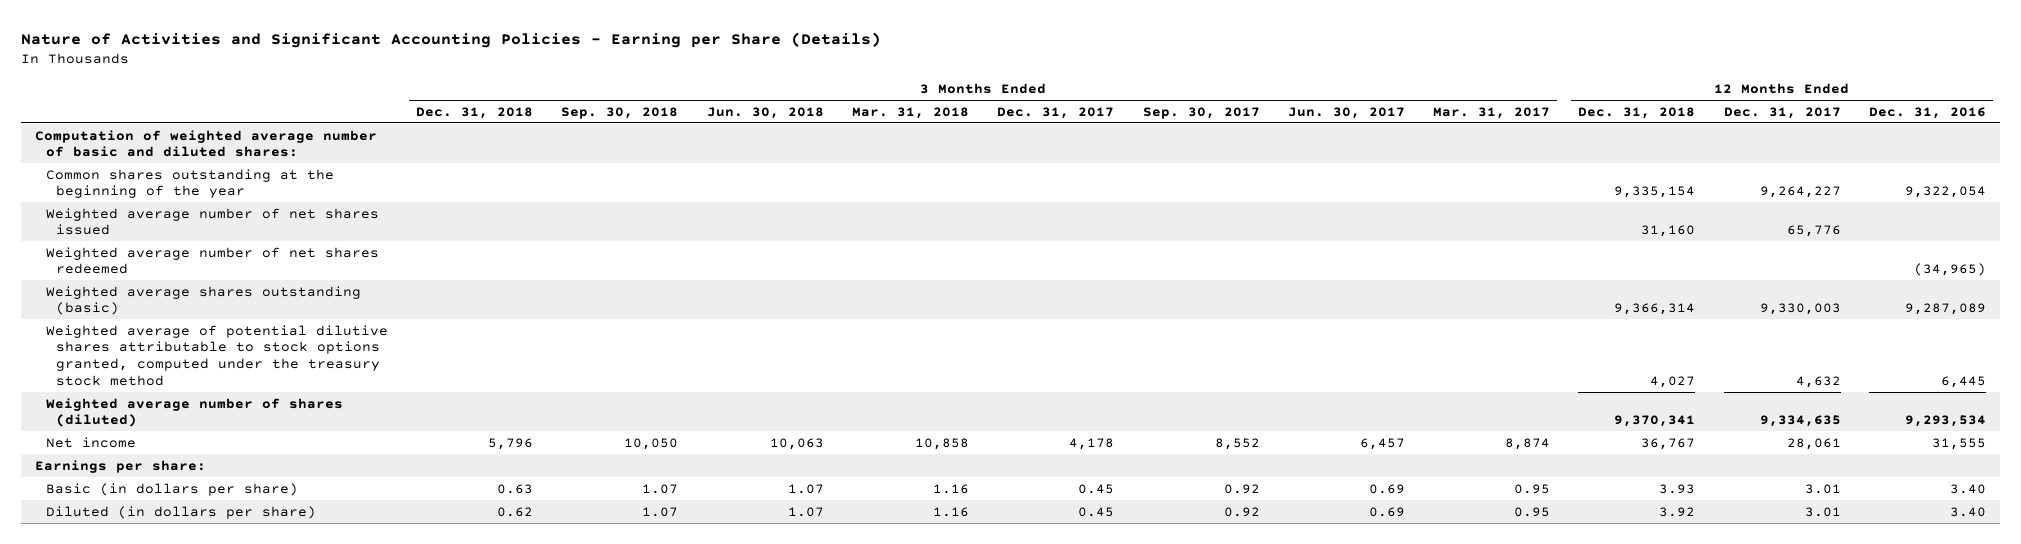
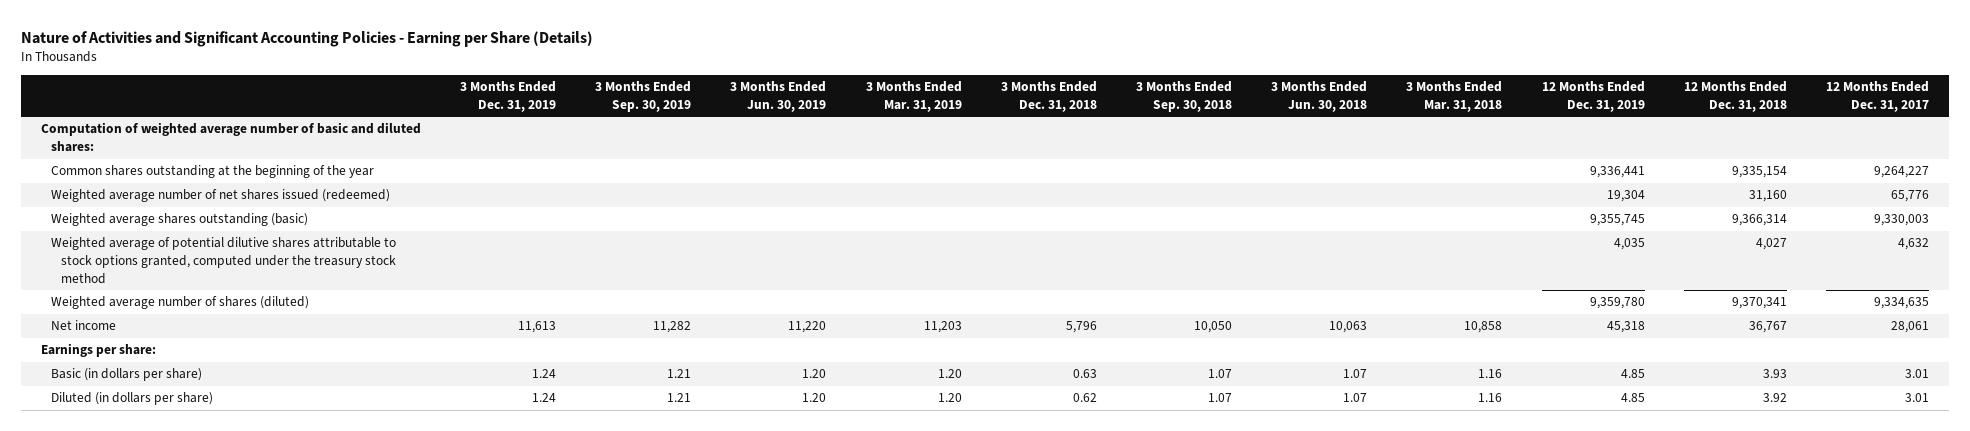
- | 3 Months Ended Dec. 31, 2018 | 3 Months Ended Sep. 30, 2018 | 3 Months Ended Jun. 30, 2018 | 3 Months Ended Mar. 31, 2018 | 3 Months Ended Dec. 31, 2017 | 3 Months Ended Sep. 30, 2017 | 3 Months Ended Jun. 30, 2017 | 3 Months Ended Mar. 31, 2017 | 12 Months Ended Dec. 31, 2018 | 12 Months Ended Dec. 31, 2017 | 12 Months Ended Dec. 31, 2016
+ | 3 Months Ended Dec. 31, 2019 | 3 Months Ended Sep. 30, 2019 | 3 Months Ended Jun. 30, 2019 | 3 Months Ended Mar. 31, 2019 | 3 Months Ended Dec. 31, 2018 | 3 Months Ended Sep. 30, 2018 | 3 Months Ended Jun. 30, 2018 | 3 Months Ended Mar. 31, 2018 | 12 Months Ended Dec. 31, 2019 | 12 Months Ended Dec. 31, 2018 | 12 Months Ended Dec. 31, 2017
- Weighted average number of net shares issued | | | | | | | | | 31,160 | 65,776 |
- Weighted average number of net shares redeemed | | | | | | | | | | | (34,965)
+ Weighted average number of net shares issued (redeemed) | | | | | | | | | 19,304 | 31,160 | 65,776

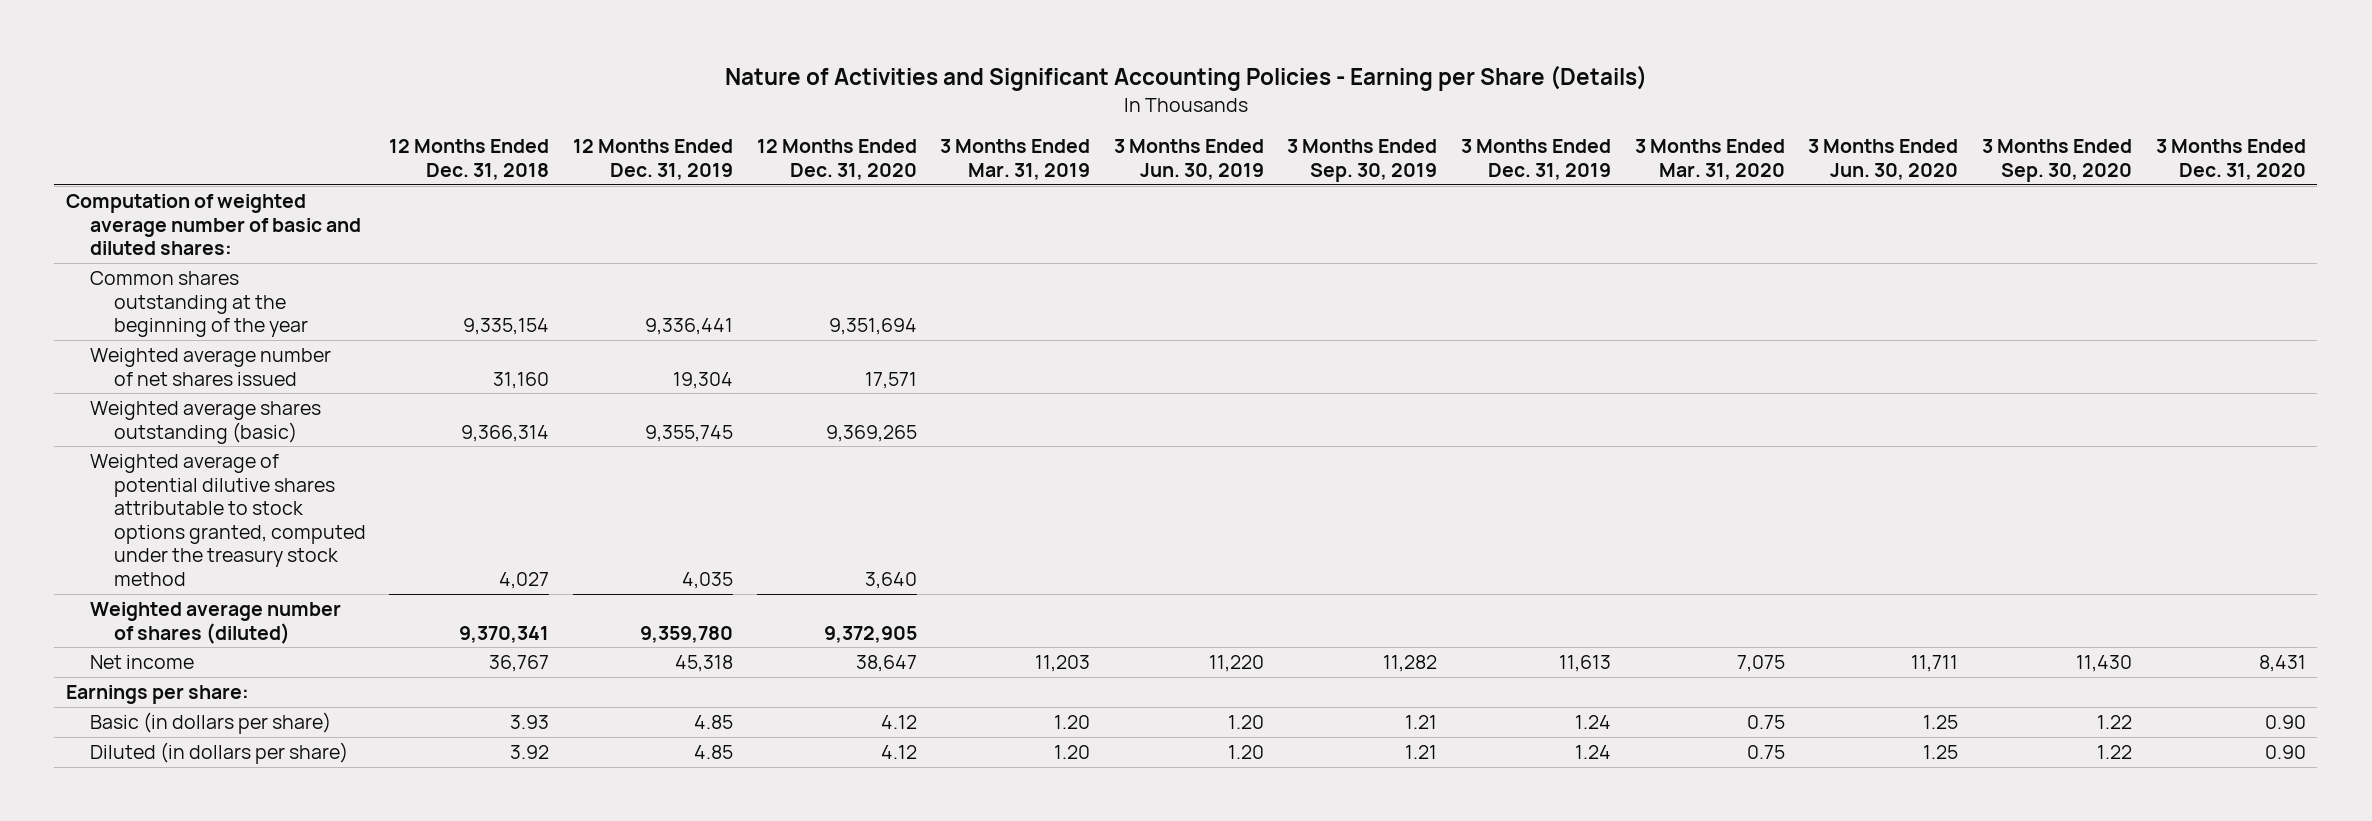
- | 3 Months Ended Dec. 31, 2019 | 3 Months Ended Sep. 30, 2019 | 3 Months Ended Jun. 30, 2019 | 3 Months Ended Mar. 31, 2019 | 3 Months Ended Dec. 31, 2018 | 3 Months Ended Sep. 30, 2018 | 3 Months Ended Jun. 30, 2018 | 3 Months Ended Mar. 31, 2018 | 12 Months Ended Dec. 31, 2019 | 12 Months Ended Dec. 31, 2018 | 12 Months Ended Dec. 31, 2017
+ | 12 Months Ended Dec. 31, 2018 | 12 Months Ended Dec. 31, 2019 | 12 Months Ended Dec. 31, 2020 | 3 Months Ended Mar. 31, 2019 | 3 Months Ended Jun. 30, 2019 | 3 Months Ended Sep. 30, 2019 | 3 Months Ended Dec. 31, 2019 | 3 Months Ended Mar. 31, 2020 | 3 Months Ended Jun. 30, 2020 | 3 Months Ended Sep. 30, 2020 | 3 Months Ended Dec. 31, 2020
- Weighted average number of net shares issued (redeemed) | | | | | | | | | 19,304 | 31,160 | 65,776
+ Weighted average number of net shares issued | 31,160 | 19,304 | 17,571 | | | | | | | |

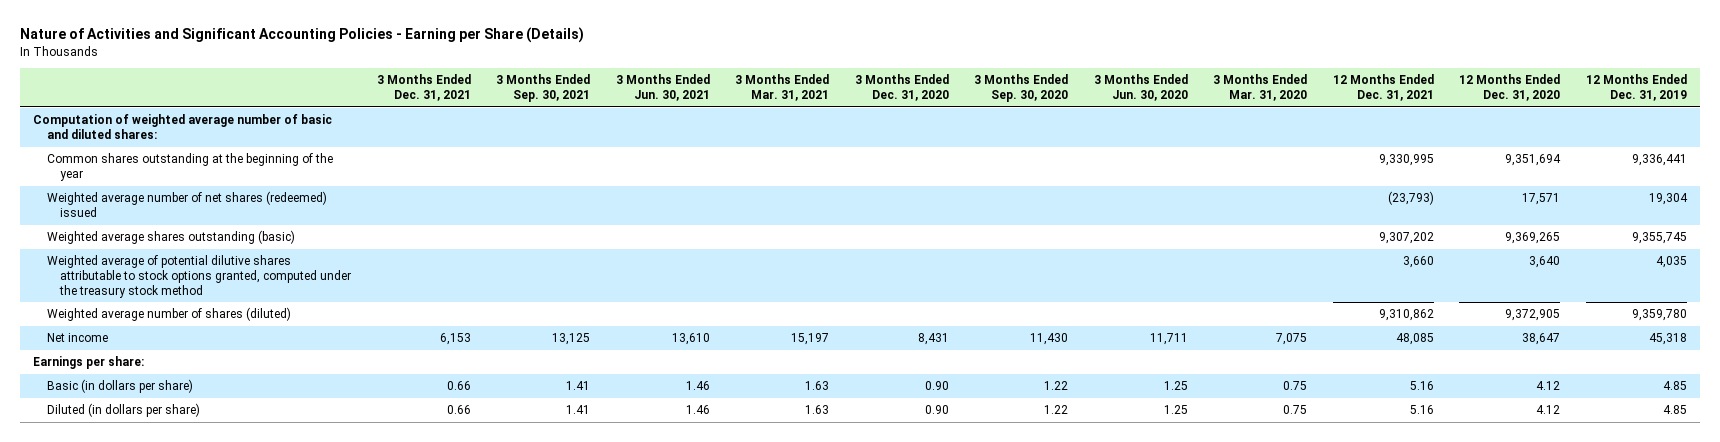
- | 12 Months Ended Dec. 31, 2018 | 12 Months Ended Dec. 31, 2019 | 12 Months Ended Dec. 31, 2020 | 3 Months Ended Mar. 31, 2019 | 3 Months Ended Jun. 30, 2019 | 3 Months Ended Sep. 30, 2019 | 3 Months Ended Dec. 31, 2019 | 3 Months Ended Mar. 31, 2020 | 3 Months Ended Jun. 30, 2020 | 3 Months Ended Sep. 30, 2020 | 3 Months Ended Dec. 31, 2020
+ | 3 Months Ended Dec. 31, 2021 | 3 Months Ended Sep. 30, 2021 | 3 Months Ended Jun. 30, 2021 | 3 Months Ended Mar. 31, 2021 | 3 Months Ended Dec. 31, 2020 | 3 Months Ended Sep. 30, 2020 | 3 Months Ended Jun. 30, 2020 | 3 Months Ended Mar. 31, 2020 | 12 Months Ended Dec. 31, 2021 | 12 Months Ended Dec. 31, 2020 | 12 Months Ended Dec. 31, 2019
- Weighted average number of net shares issued | 31,160 | 19,304 | 17,571 | | | | | | | |
+ Weighted average number of net shares (redeemed) issued | | | | | | | | | (23,793) | 17,571 | 19,304

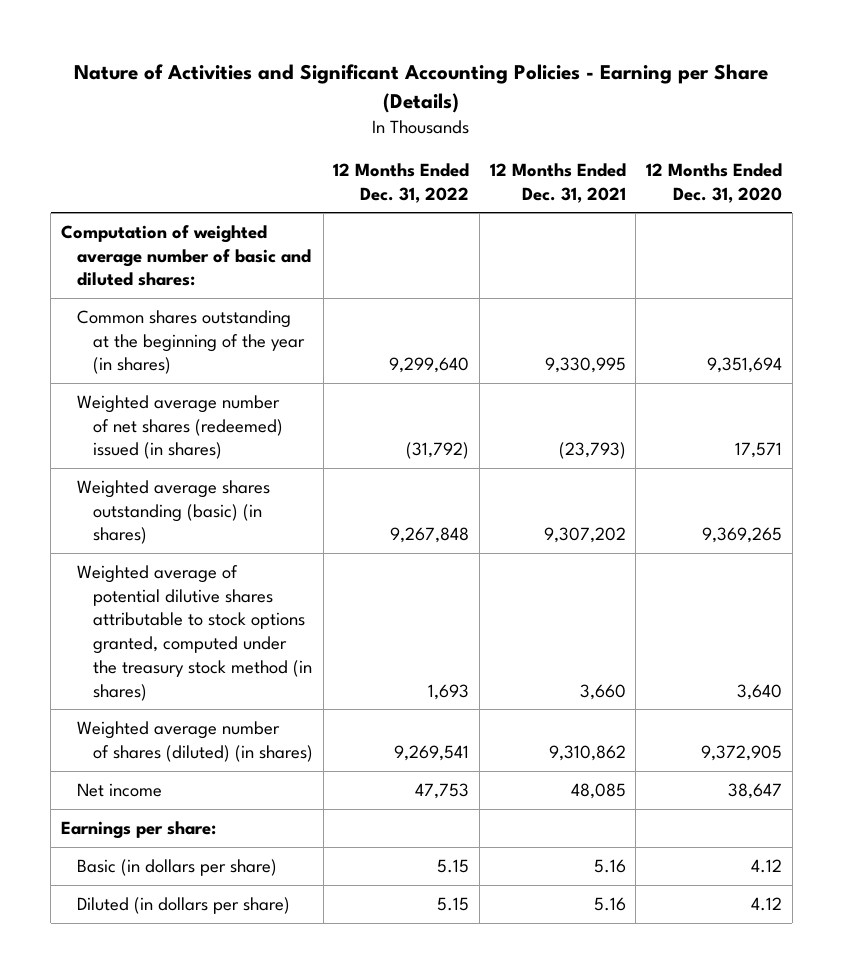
- | 3 Months Ended Dec. 31, 2021 | 3 Months Ended Sep. 30, 2021 | 3 Months Ended Jun. 30, 2021 | 3 Months Ended Mar. 31, 2021 | 3 Months Ended Dec. 31, 2020 | 3 Months Ended Sep. 30, 2020 | 3 Months Ended Jun. 30, 2020 | 3 Months Ended Mar. 31, 2020 | 12 Months Ended Dec. 31, 2021 | 12 Months Ended Dec. 31, 2020 | 12 Months Ended Dec. 31, 2019
+ | 12 Months Ended Dec. 31, 2022 | 12 Months Ended Dec. 31, 2021 | 12 Months Ended Dec. 31, 2020
- Common shares outstanding at the beginning of the year | | | | | | | | | 9,330,995 | 9,351,694 | 9,336,441
- Weighted average number of net shares (redeemed) issued | | | | | | | | | (23,793) | 17,571 | 19,304
- Weighted average shares outstanding (basic) | | | | | | | | | 9,307,202 | 9,369,265 | 9,355,745
- Weighted average of potential dilutive shares attributable to stock options granted, computed under the treasury stock method | | | | | | | | | 3,660 | 3,640 | 4,035
- Weighted average number of shares (diluted) | | | | | | | | | 9,310,862 | 9,372,905 | 9,359,780
+ Common shares outstanding at the beginning of the year (in shares) | 9,299,640 | 9,330,995 | 9,351,694
+ Weighted average number of net shares (redeemed) issued (in shares) | (31,792) | (23,793) | 17,571
+ Weighted average shares outstanding (basic) (in shares) | 9,267,848 | 9,307,202 | 9,369,265
+ Weighted average of potential dilutive shares attributable to stock options granted, computed under the treasury stock method (in shares) | 1,693 | 3,660 | 3,640
+ Weighted average number of shares (diluted) (in shares) | 9,269,541 | 9,310,862 | 9,372,905

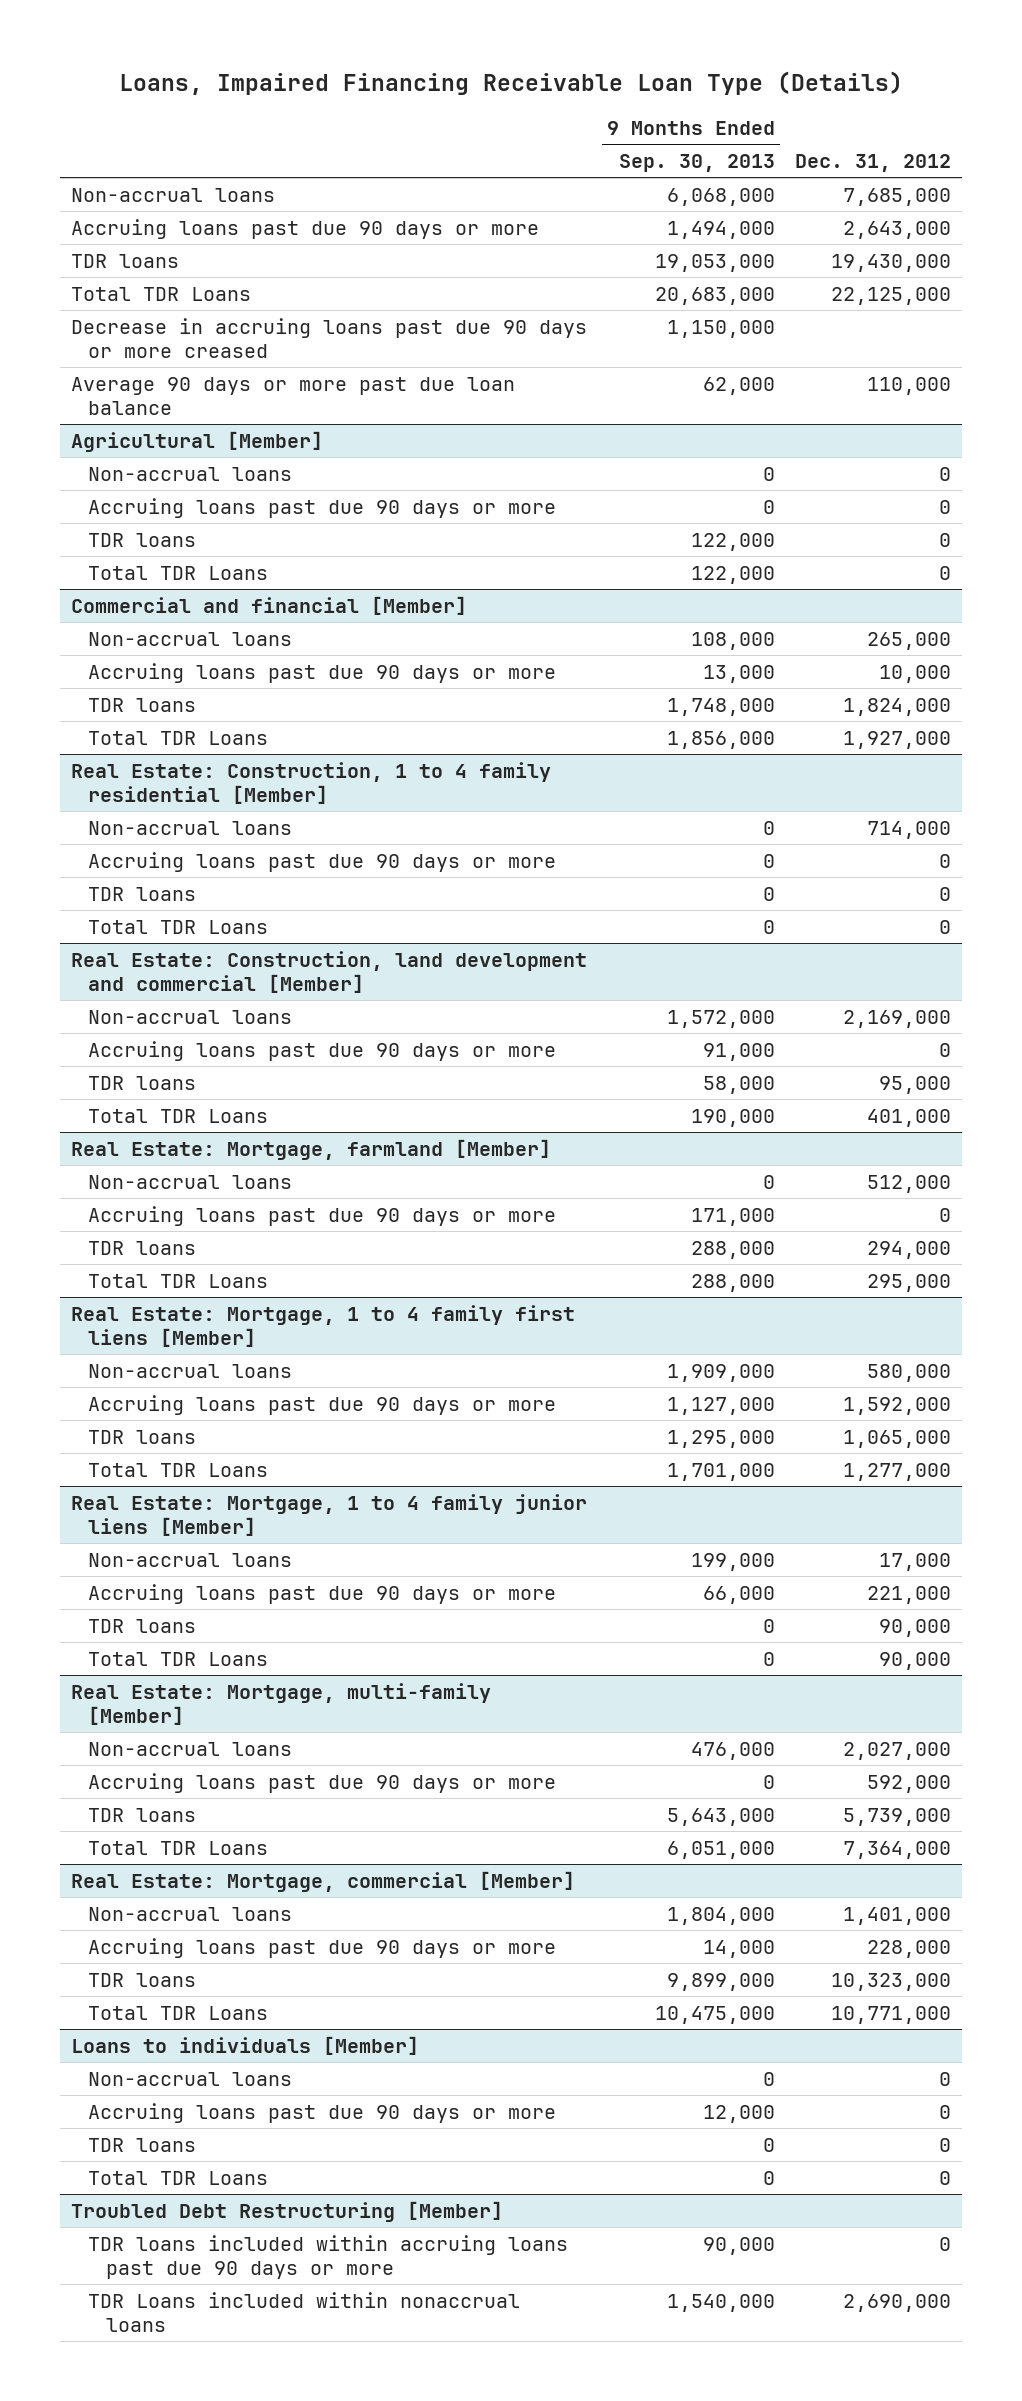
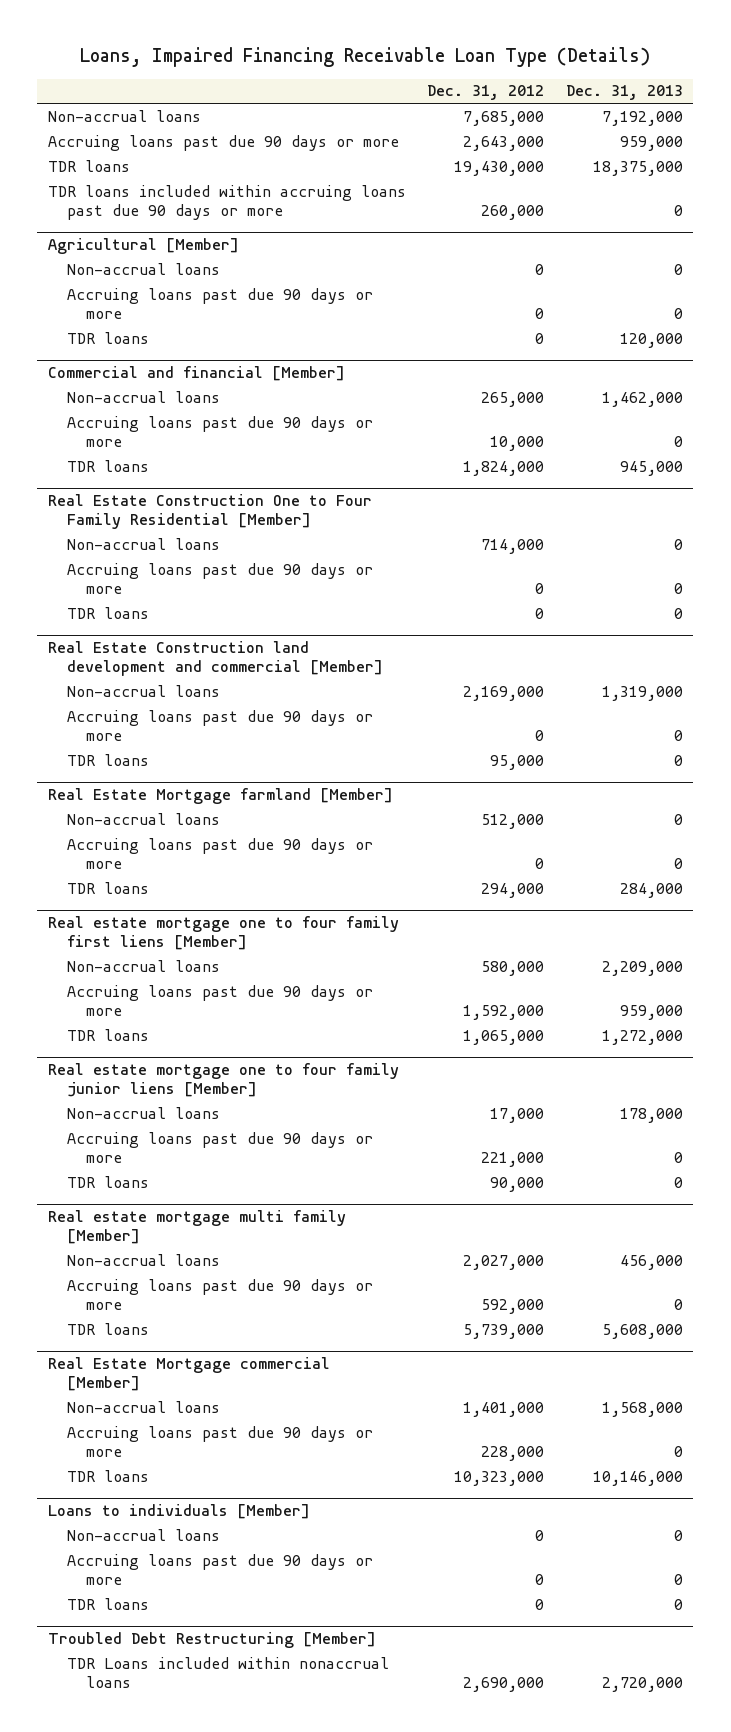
- | 9 Months Ended Sep. 30, 2013 | Dec. 31, 2012
+ | Dec. 31, 2012 | Dec. 31, 2013
- Total TDR Loans | 20,683,000 | 22,125,000
- Decrease in accruing loans past due 90 days or more creased | 1,150,000 |
- Average 90 days or more past due loan balance | 62,000 | 110,000
+ TDR loans included within accruing loans past due 90 days or more | 260,000 | 0
@ Agricultural [Member]
- Total TDR Loans | 122,000 | 0
@ Commercial and financial [Member]
- Total TDR Loans | 1,856,000 | 1,927,000
- Real Estate: Construction, 1 to 4 family residential [Member]
+ Real Estate Construction One to Four Family Residential [Member]
- Total TDR Loans | 0 | 0
- Real Estate: Construction, land development and commercial [Member]
+ Real Estate Construction land development and commercial [Member]
- Total TDR Loans | 190,000 | 401,000
- Real Estate: Mortgage, farmland [Member]
+ Real Estate Mortgage farmland [Member]
- Total TDR Loans | 288,000 | 295,000
- Real Estate: Mortgage, 1 to 4 family first liens [Member]
+ Real estate mortgage one to four family first liens [Member]
- Total TDR Loans | 1,701,000 | 1,277,000
- Real Estate: Mortgage, 1 to 4 family junior liens [Member]
+ Real estate mortgage one to four family junior liens [Member]
- Total TDR Loans | 0 | 90,000
- Real Estate: Mortgage, multi-family [Member]
+ Real estate mortgage multi family [Member]
- Total TDR Loans | 6,051,000 | 7,364,000
- Real Estate: Mortgage, commercial [Member]
+ Real Estate Mortgage commercial [Member]
- Total TDR Loans | 10,475,000 | 10,771,000
@ Loans to individuals [Member]
- Total TDR Loans | 0 | 0
@ Troubled Debt Restructuring [Member]
- TDR loans included within accruing loans past due 90 days or more | 90,000 | 0

